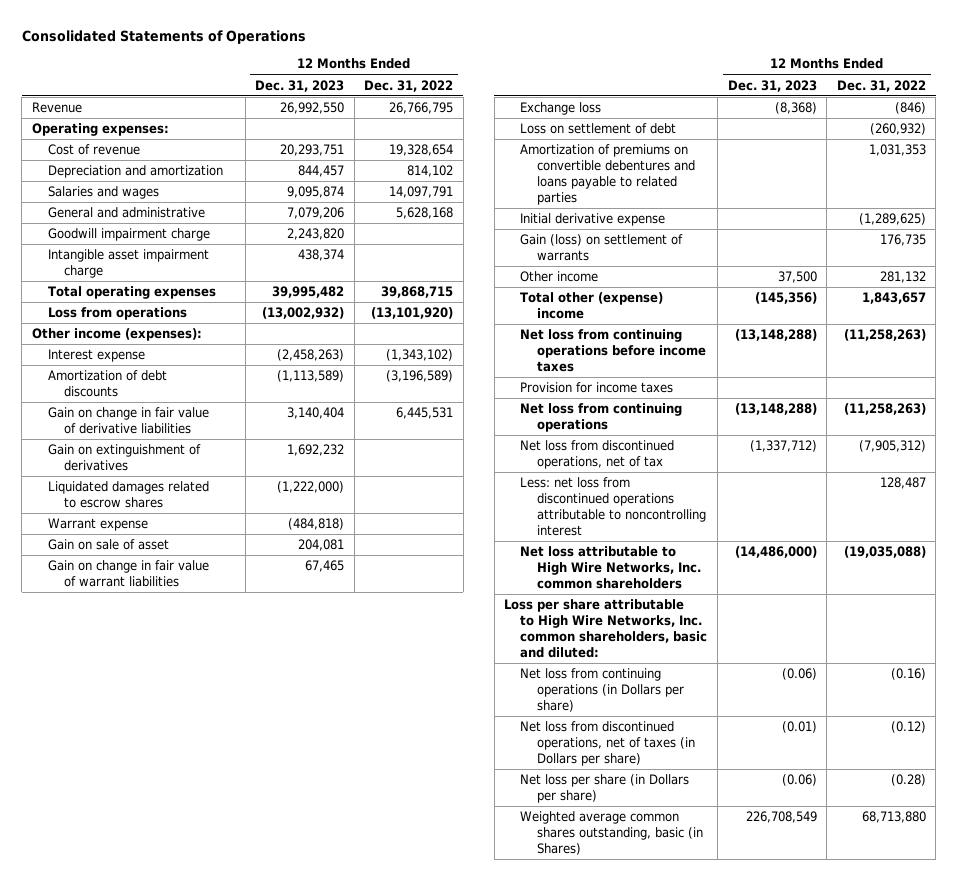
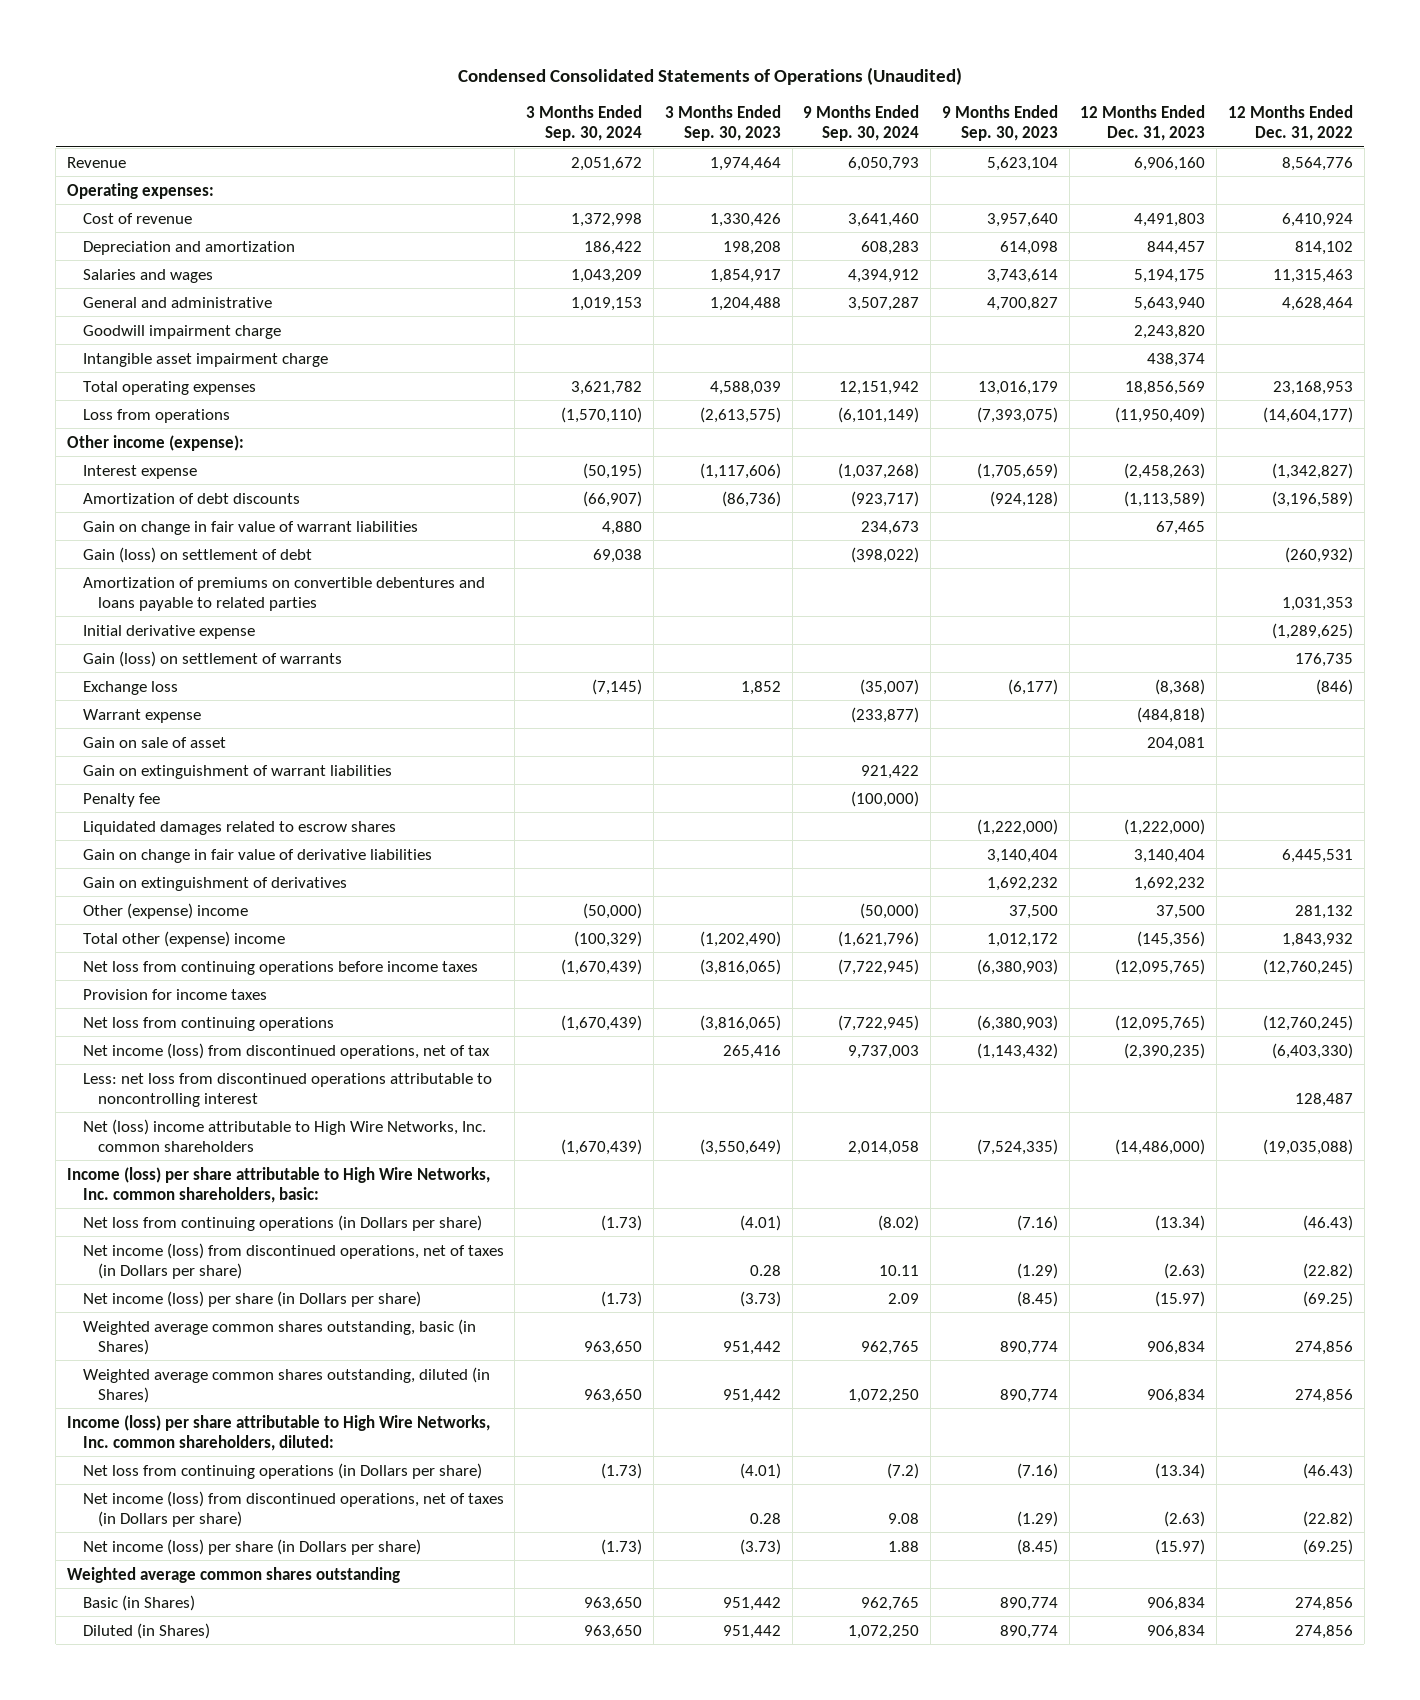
- Consolidated Statements of Operations
+ Condensed Consolidated Statements of Operations (Unaudited)
- | 12 Months Ended Dec. 31, 2023 | 12 Months Ended Dec. 31, 2022
+ | 3 Months Ended Sep. 30, 2024 | 3 Months Ended Sep. 30, 2023 | 9 Months Ended Sep. 30, 2024 | 9 Months Ended Sep. 30, 2023 | 12 Months Ended Dec. 31, 2023 | 12 Months Ended Dec. 31, 2022
- Revenue | 26,992,550 | 26,766,795
+ Revenue | 2,051,672 | 1,974,464 | 6,050,793 | 5,623,104 | 6,906,160 | 8,564,776
- Cost of revenue | 20,293,751 | 19,328,654
+ Cost of revenue | 1,372,998 | 1,330,426 | 3,641,460 | 3,957,640 | 4,491,803 | 6,410,924
- Salaries and wages | 9,095,874 | 14,097,791
- General and administrative | 7,079,206 | 5,628,168
+ Salaries and wages | 1,043,209 | 1,854,917 | 4,394,912 | 3,743,614 | 5,194,175 | 11,315,463
+ General and administrative | 1,019,153 | 1,204,488 | 3,507,287 | 4,700,827 | 5,643,940 | 4,628,464
- Total operating expenses | 39,995,482 | 39,868,715
- Loss from operations | (13,002,932) | (13,101,920)
- Other income (expenses):
- Interest expense | (2,458,263) | (1,343,102)
+ Total operating expenses | 3,621,782 | 4,588,039 | 12,151,942 | 13,016,179 | 18,856,569 | 23,168,953
+ Loss from operations | (1,570,110) | (2,613,575) | (6,101,149) | (7,393,075) | (11,950,409) | (14,604,177)
+ Other income (expense):
+ Interest expense | (50,195) | (1,117,606) | (1,037,268) | (1,705,659) | (2,458,263) | (1,342,827)
- Loss on settlement of debt | | (260,932)
+ Gain (loss) on settlement of debt | 69,038 | | (398,022) | | | (260,932)
- Other income | 37,500 | 281,132
- Total other (expense) income | (145,356) | 1,843,657
- Net loss from continuing operations before income taxes | (13,148,288) | (11,258,263)
moved down: Exchange loss | (7,145) | 1,852 | (35,007) | (6,177) | (8,368) | (846)
moved down: Warrant expense | | | (233,877) | | (484,818) |
moved down: Gain on sale of asset | | | | | 204,081 |
+ Gain on extinguishment of warrant liabilities | | | 921,422 | | |
+ Penalty fee | | | (100,000) | | |
moved down: Liquidated damages related to escrow shares | | | | (1,222,000) | (1,222,000) |
moved down: Gain on change in fair value of derivative liabilities | | | | 3,140,404 | 3,140,404 | 6,445,531
moved down: Gain on extinguishment of derivatives | | | | 1,692,232 | 1,692,232 |
+ Other (expense) income | (50,000) | | (50,000) | 37,500 | 37,500 | 281,132
+ Total other (expense) income | (100,329) | (1,202,490) | (1,621,796) | 1,012,172 | (145,356) | 1,843,932
+ Net loss from continuing operations before income taxes | (1,670,439) | (3,816,065) | (7,722,945) | (6,380,903) | (12,095,765) | (12,760,245)
- Net loss from continuing operations | (13,148,288) | (11,258,263)
- Net loss from discontinued operations, net of tax | (1,337,712) | (7,905,312)
+ Net loss from continuing operations | (1,670,439) | (3,816,065) | (7,722,945) | (6,380,903) | (12,095,765) | (12,760,245)
+ Net income (loss) from discontinued operations, net of tax | | 265,416 | 9,737,003 | (1,143,432) | (2,390,235) | (6,403,330)
- Net loss attributable to High Wire Networks, Inc. common shareholders | (14,486,000) | (19,035,088)
- Loss per share attributable to High Wire Networks, Inc. common shareholders, basic and diluted:
- Net loss from continuing operations (in Dollars per share) | (0.06) | (0.16)
- Net loss from discontinued operations, net of taxes (in Dollars per share) | (0.01) | (0.12)
- Net loss per share (in Dollars per share) | (0.06) | (0.28)
- Weighted average common shares outstanding, basic (in Shares) | 226,708,549 | 68,713,880
+ Net (loss) income attributable to High Wire Networks, Inc. common shareholders | (1,670,439) | (3,550,649) | 2,014,058 | (7,524,335) | (14,486,000) | (19,035,088)
+ Income (loss) per share attributable to High Wire Networks, Inc. common shareholders, basic:
+ Net loss from continuing operations (in Dollars per share) | (1.73) | (4.01) | (8.02) | (7.16) | (13.34) | (46.43)
+ Net income (loss) from discontinued operations, net of taxes (in Dollars per share) | | 0.28 | 10.11 | (1.29) | (2.63) | (22.82)
+ Net income (loss) per share (in Dollars per share) | (1.73) | (3.73) | 2.09 | (8.45) | (15.97) | (69.25)
+ Weighted average common shares outstanding, basic (in Shares) | 963,650 | 951,442 | 962,765 | 890,774 | 906,834 | 274,856
+ Weighted average common shares outstanding, diluted (in Shares) | 963,650 | 951,442 | 1,072,250 | 890,774 | 906,834 | 274,856
+ Income (loss) per share attributable to High Wire Networks, Inc. common shareholders, diluted:
+ Net loss from continuing operations (in Dollars per share) | (1.73) | (4.01) | (7.2) | (7.16) | (13.34) | (46.43)
+ Net income (loss) from discontinued operations, net of taxes (in Dollars per share) | | 0.28 | 9.08 | (1.29) | (2.63) | (22.82)
+ Net income (loss) per share (in Dollars per share) | (1.73) | (3.73) | 1.88 | (8.45) | (15.97) | (69.25)
+ Weighted average common shares outstanding
+ Basic (in Shares) | 963,650 | 951,442 | 962,765 | 890,774 | 906,834 | 274,856
+ Diluted (in Shares) | 963,650 | 951,442 | 1,072,250 | 890,774 | 906,834 | 274,856

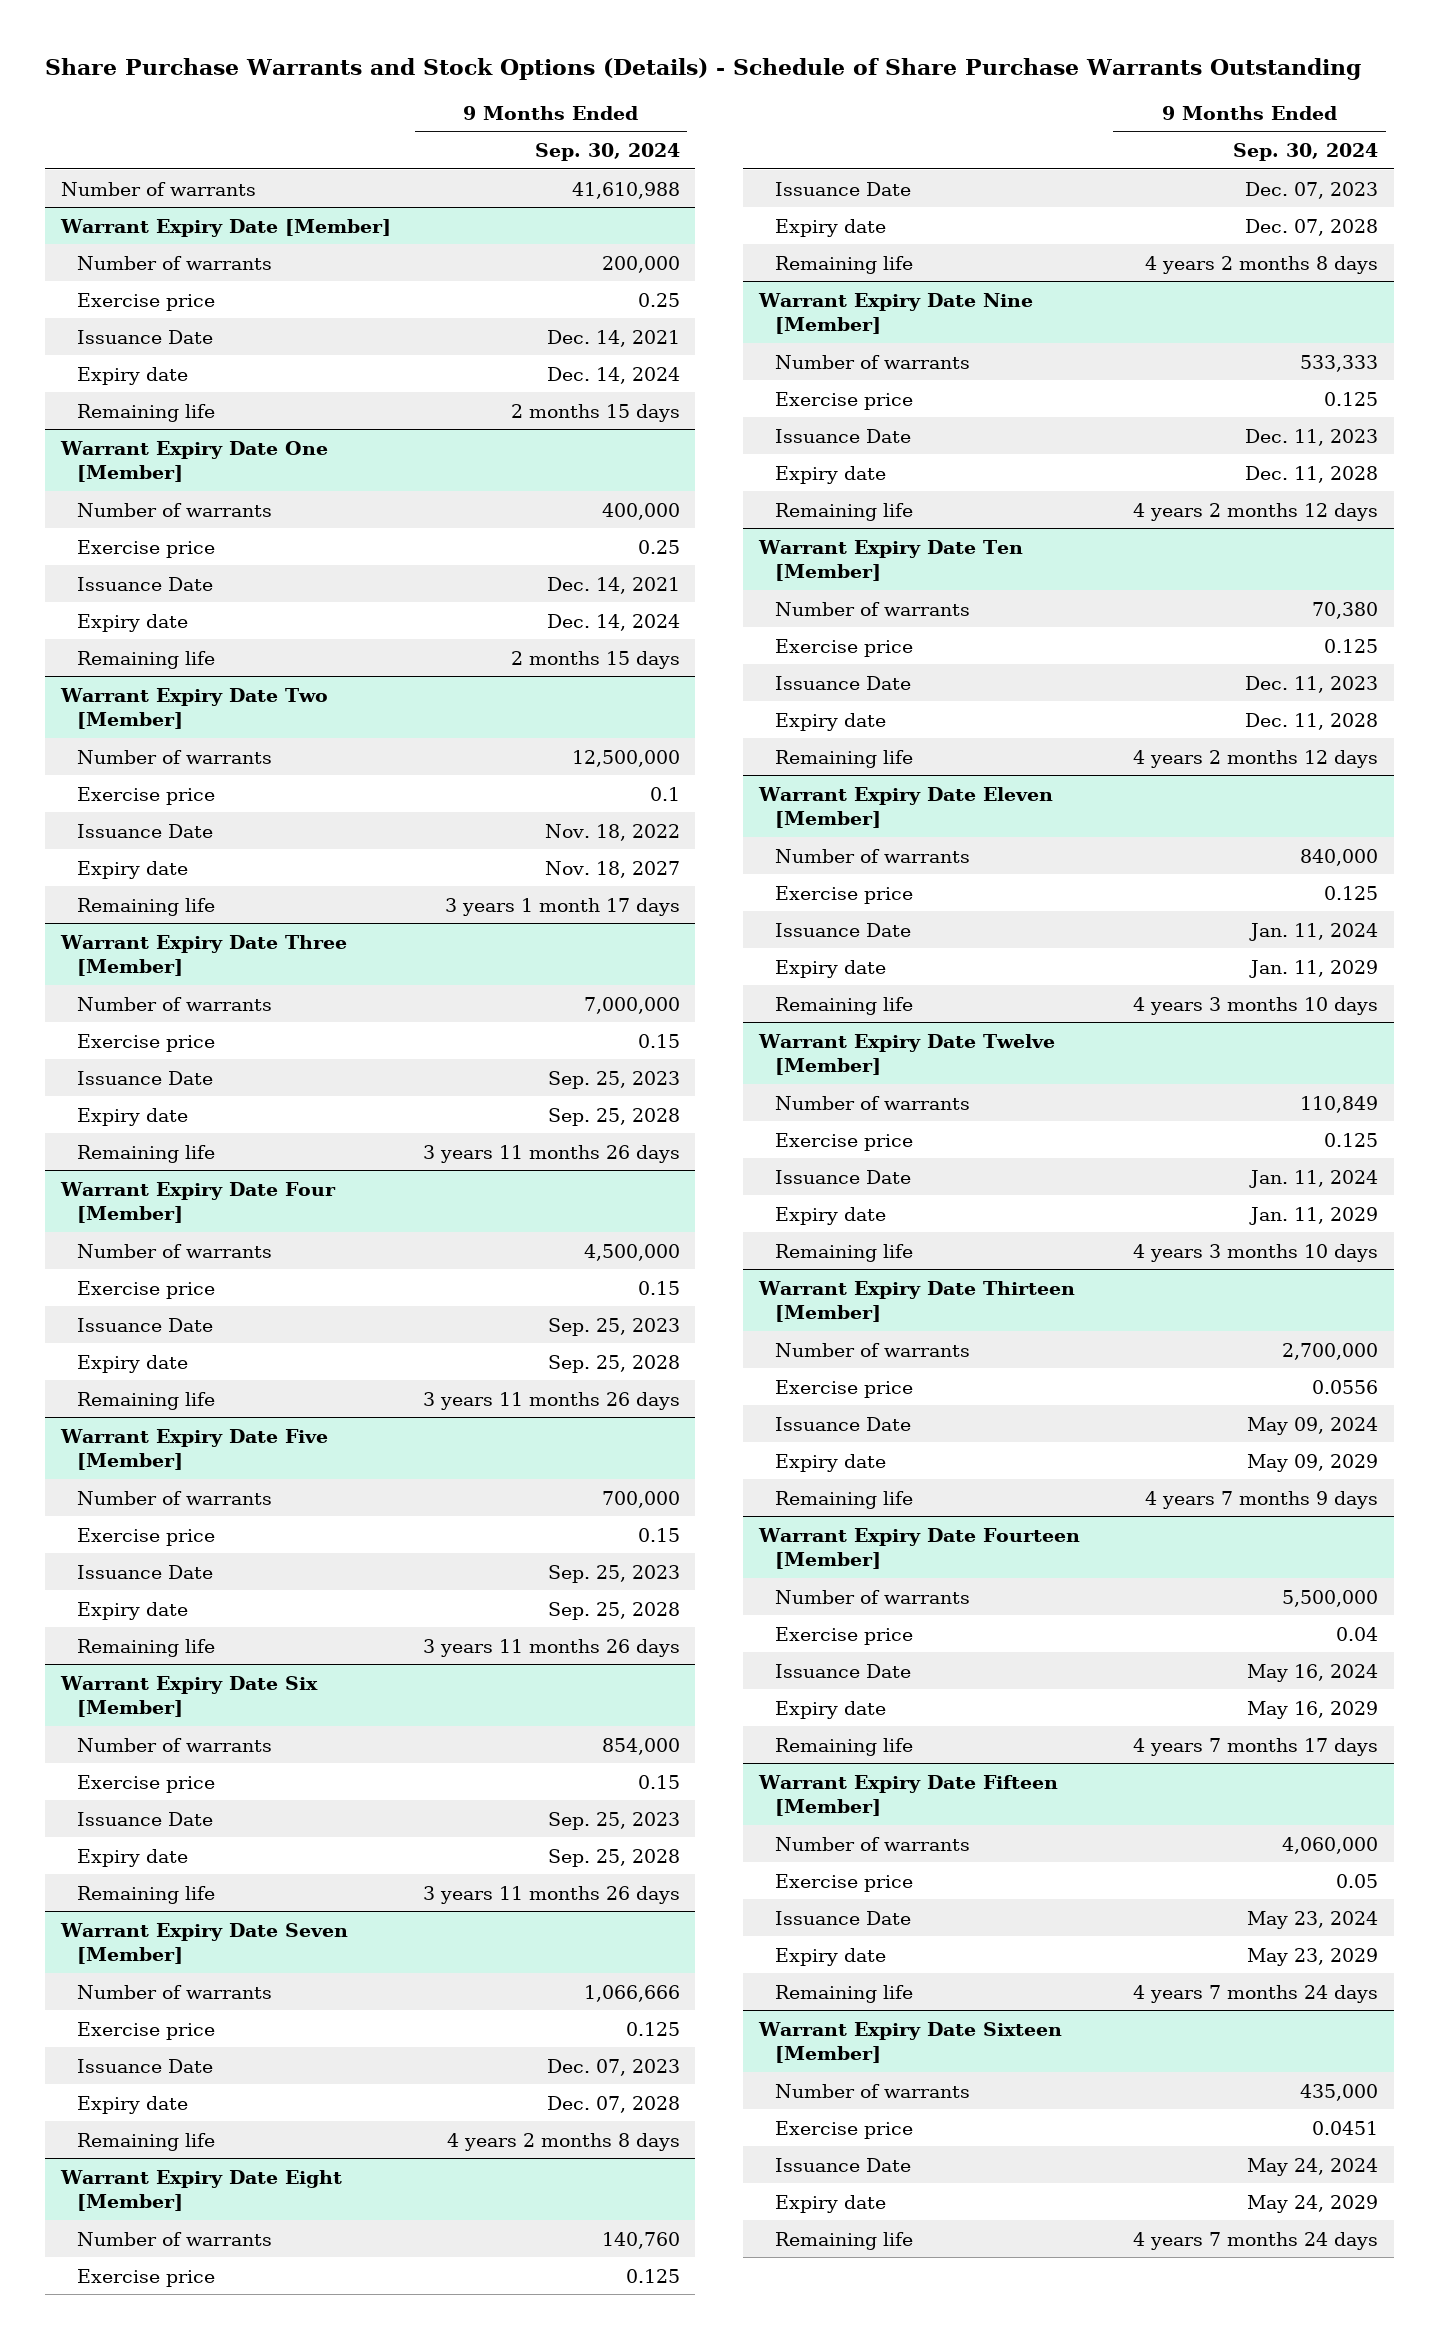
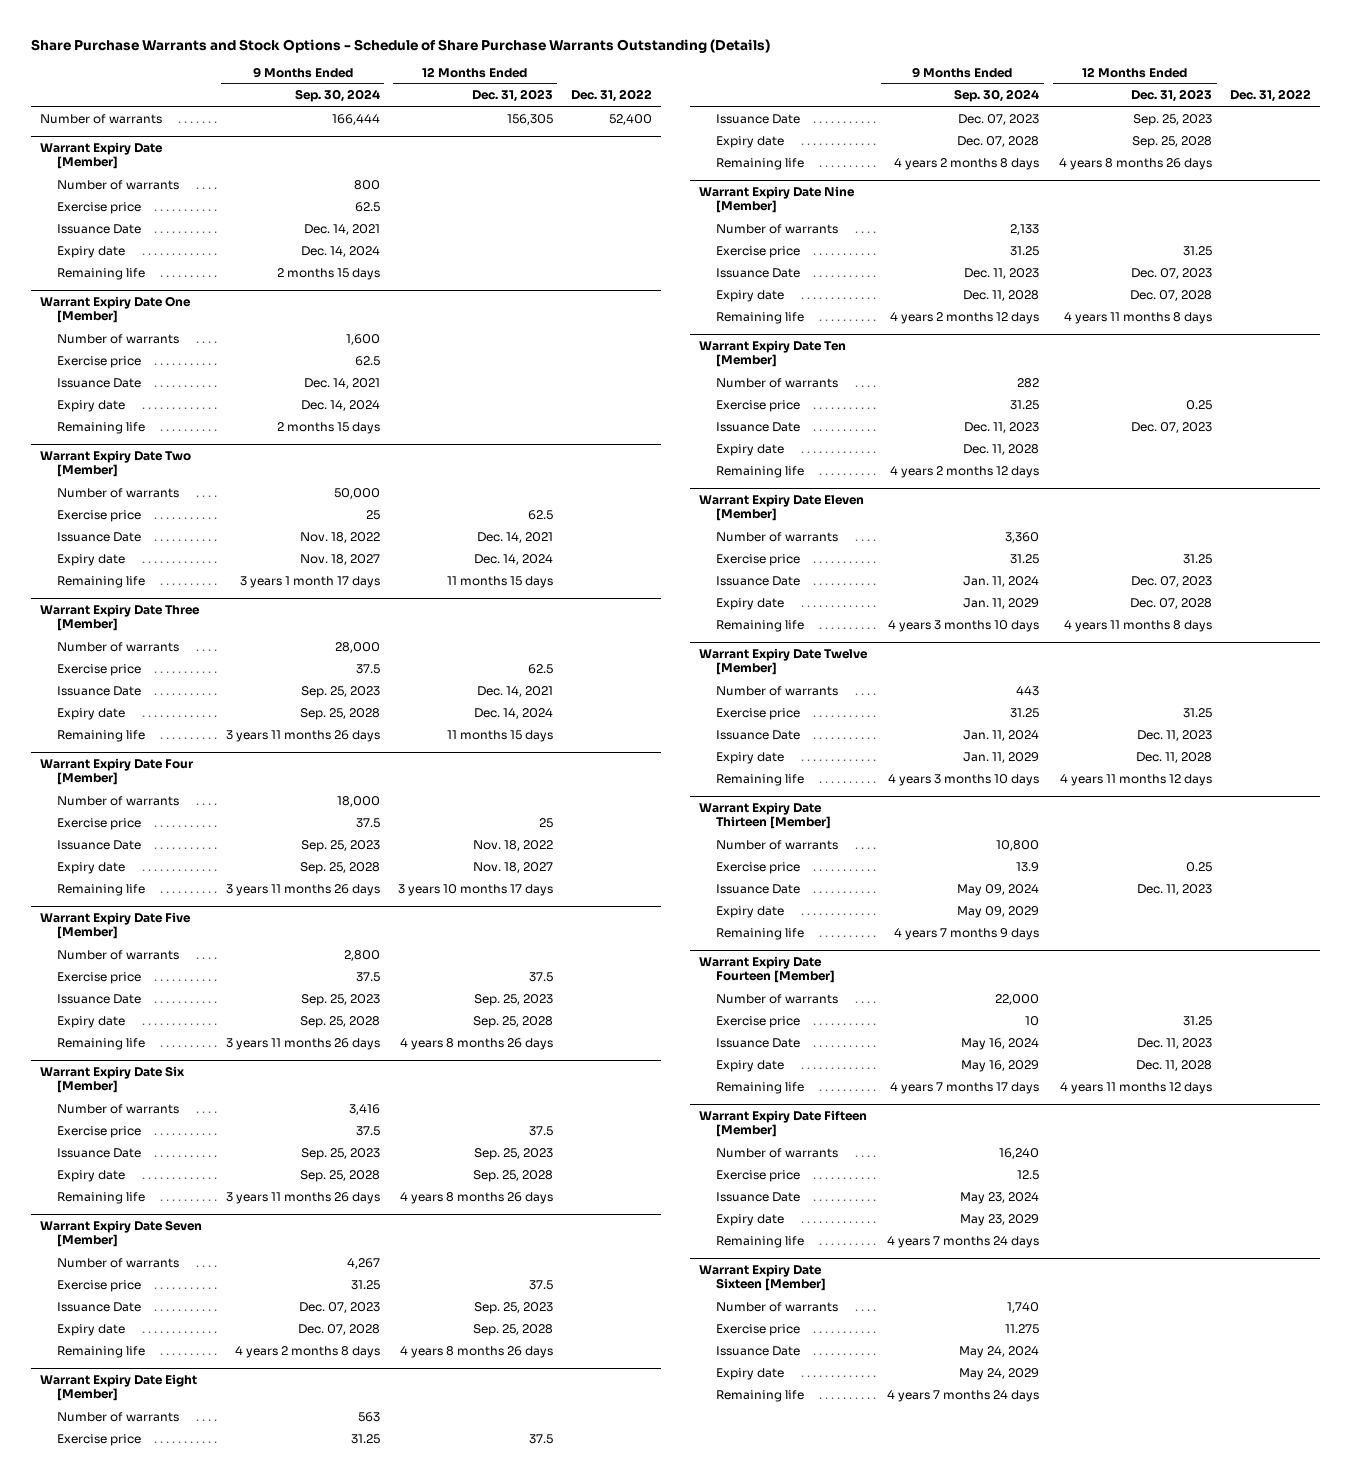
- Share Purchase Warrants and Stock Options (Details) - Schedule of Share Purchase Warrants Outstanding
+ Share Purchase Warrants and Stock Options - Schedule of Share Purchase Warrants Outstanding (Details)
- | 9 Months Ended Sep. 30, 2024
+ | 9 Months Ended Sep. 30, 2024 | 12 Months Ended Dec. 31, 2023 | Dec. 31, 2022
- Number of warrants | 41,610,988
+ Number of warrants | 166,444 | 156,305 | 52,400
@ Warrant Expiry Date [Member]
- Number of warrants | 200,000
- Exercise price | 0.25
+ Number of warrants | 800 | |
+ Exercise price | 62.5 | |
@ Warrant Expiry Date One [Member]
- Number of warrants | 400,000
- Exercise price | 0.25
+ Number of warrants | 1,600 | |
+ Exercise price | 62.5 | |
@ Warrant Expiry Date Two [Member]
- Number of warrants | 12,500,000
- Exercise price | 0.1
+ Number of warrants | 50,000 | |
+ Exercise price | 25 | 62.5 |
@ Warrant Expiry Date Three [Member]
- Number of warrants | 7,000,000
- Exercise price | 0.15
+ Number of warrants | 28,000 | |
+ Exercise price | 37.5 | 62.5 |
@ Warrant Expiry Date Four [Member]
- Number of warrants | 4,500,000
- Exercise price | 0.15
+ Number of warrants | 18,000 | |
+ Exercise price | 37.5 | 25 |
@ Warrant Expiry Date Five [Member]
- Number of warrants | 700,000
- Exercise price | 0.15
+ Number of warrants | 2,800 | |
+ Exercise price | 37.5 | 37.5 |
@ Warrant Expiry Date Six [Member]
- Number of warrants | 854,000
- Exercise price | 0.15
+ Number of warrants | 3,416 | |
+ Exercise price | 37.5 | 37.5 |
@ Warrant Expiry Date Seven [Member]
- Number of warrants | 1,066,666
- Exercise price | 0.125
+ Number of warrants | 4,267 | |
+ Exercise price | 31.25 | 37.5 |
@ Warrant Expiry Date Eight [Member]
- Number of warrants | 140,760
- Exercise price | 0.125
+ Number of warrants | 563 | |
+ Exercise price | 31.25 | 37.5 |
@ Warrant Expiry Date Nine [Member]
- Number of warrants | 533,333
- Exercise price | 0.125
+ Number of warrants | 2,133 | |
+ Exercise price | 31.25 | 31.25 |
@ Warrant Expiry Date Ten [Member]
- Number of warrants | 70,380
- Exercise price | 0.125
+ Number of warrants | 282 | |
+ Exercise price | 31.25 | 0.25 |
@ Warrant Expiry Date Eleven [Member]
- Number of warrants | 840,000
- Exercise price | 0.125
+ Number of warrants | 3,360 | |
+ Exercise price | 31.25 | 31.25 |
@ Warrant Expiry Date Twelve [Member]
- Number of warrants | 110,849
- Exercise price | 0.125
+ Number of warrants | 443 | |
+ Exercise price | 31.25 | 31.25 |
@ Warrant Expiry Date Thirteen [Member]
- Number of warrants | 2,700,000
- Exercise price | 0.0556
+ Number of warrants | 10,800 | |
+ Exercise price | 13.9 | 0.25 |
@ Warrant Expiry Date Fourteen [Member]
- Number of warrants | 5,500,000
- Exercise price | 0.04
+ Number of warrants | 22,000 | |
+ Exercise price | 10 | 31.25 |
@ Warrant Expiry Date Fifteen [Member]
- Number of warrants | 4,060,000
- Exercise price | 0.05
+ Number of warrants | 16,240 | |
+ Exercise price | 12.5 | |
@ Warrant Expiry Date Sixteen [Member]
- Number of warrants | 435,000
- Exercise price | 0.0451
+ Number of warrants | 1,740 | |
+ Exercise price | 11.275 | |

